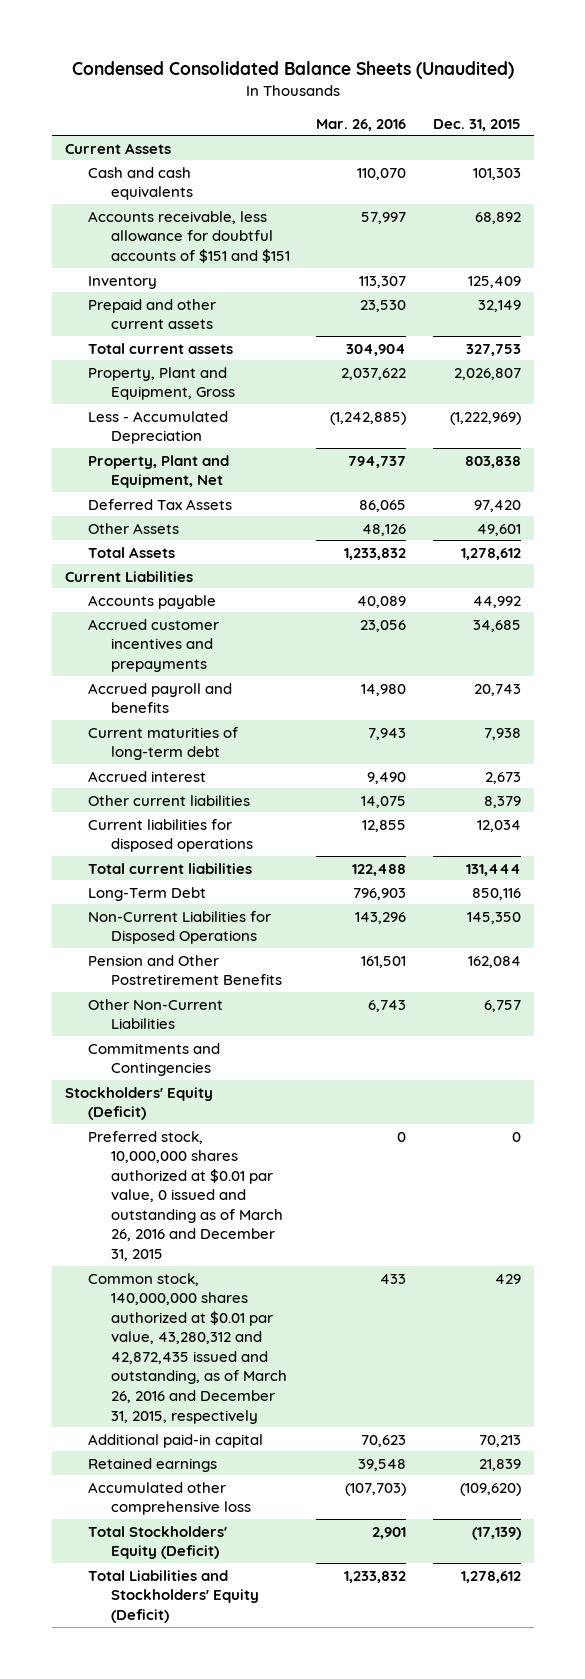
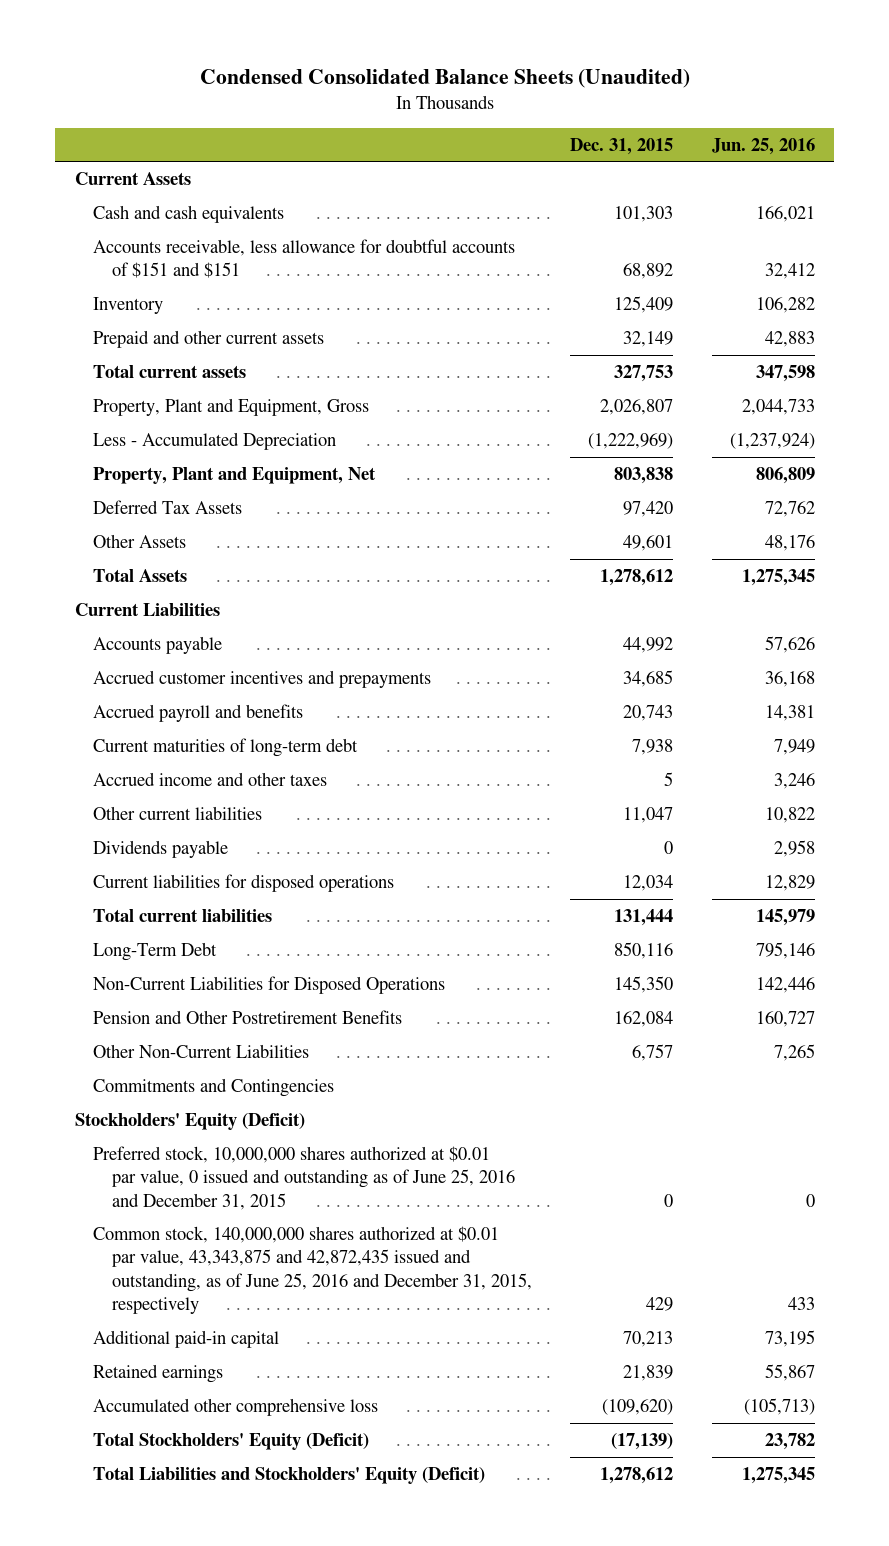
- | Mar. 26, 2016 | Dec. 31, 2015
+ | Dec. 31, 2015 | Jun. 25, 2016
- Accrued interest | 9,490 | 2,673
- Other current liabilities | 14,075 | 8,379
+ Accrued income and other taxes | 5 | 3,246
+ Other current liabilities | 11,047 | 10,822
+ Dividends payable | 0 | 2,958
- Preferred stock, 10,000,000 shares authorized at $0.01 par value, 0 issued and outstanding as of March 26, 2016 and December 31, 2015 | 0 | 0
- Common stock, 140,000,000 shares authorized at $0.01 par value, 43,280,312 and 42,872,435 issued and outstanding, as of March 26, 2016 and December 31, 2015, respectively | 433 | 429
+ Preferred stock, 10,000,000 shares authorized at $0.01 par value, 0 issued and outstanding as of June 25, 2016 and December 31, 2015 | 0 | 0
+ Common stock, 140,000,000 shares authorized at $0.01 par value, 43,343,875 and 42,872,435 issued and outstanding, as of June 25, 2016 and December 31, 2015, respectively | 429 | 433

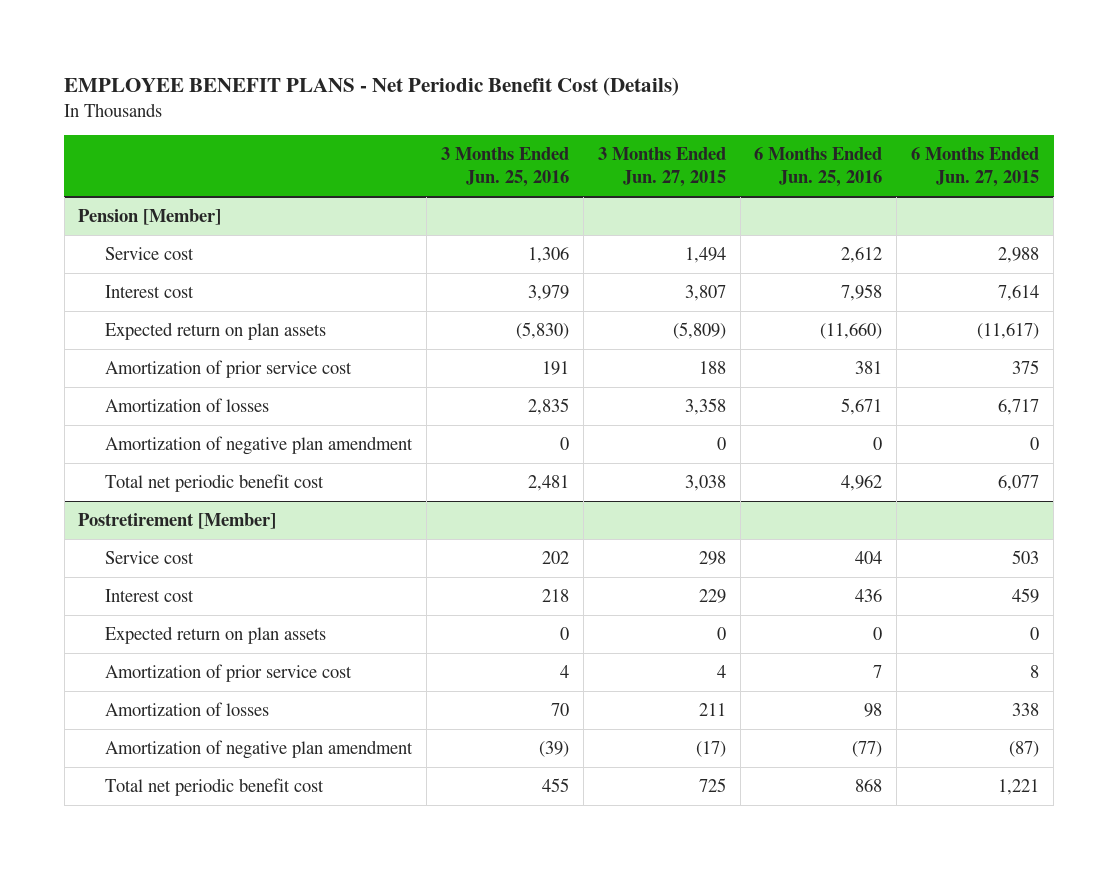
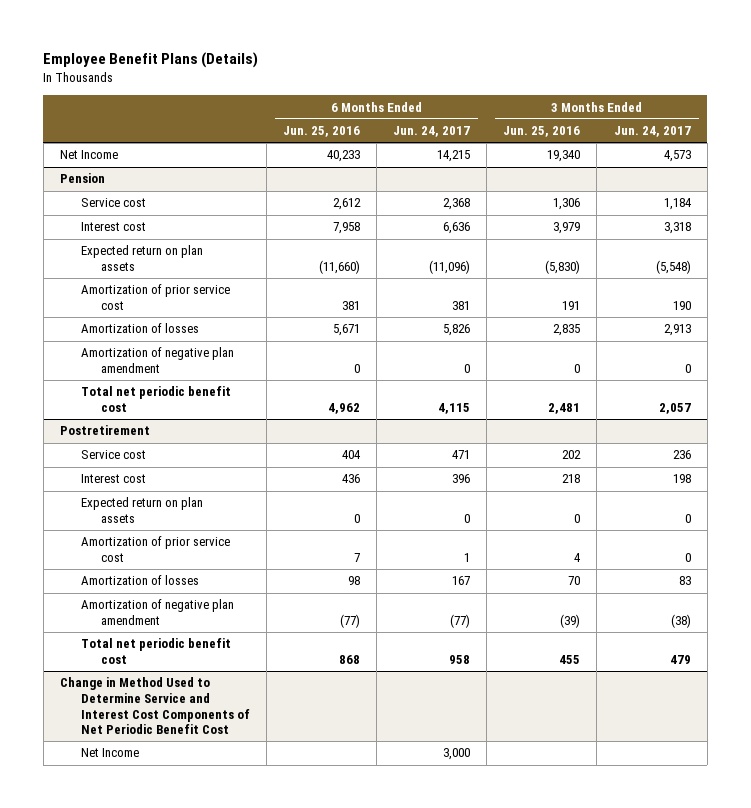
- EMPLOYEE BENEFIT PLANS - Net Periodic Benefit Cost (Details)
+ Employee Benefit Plans (Details)
- | 3 Months Ended Jun. 25, 2016 | 3 Months Ended Jun. 27, 2015 | 6 Months Ended Jun. 25, 2016 | 6 Months Ended Jun. 27, 2015
+ | 6 Months Ended Jun. 25, 2016 | 6 Months Ended Jun. 24, 2017 | 3 Months Ended Jun. 25, 2016 | 3 Months Ended Jun. 24, 2017
- Pension [Member]
+ Net Income | 40,233 | 14,215 | 19,340 | 4,573
+ Pension
- Postretirement [Member]
+ Postretirement
+ Change in Method Used to Determine Service and Interest Cost Components of Net Periodic Benefit Cost
+ Net Income | | 3,000 | |

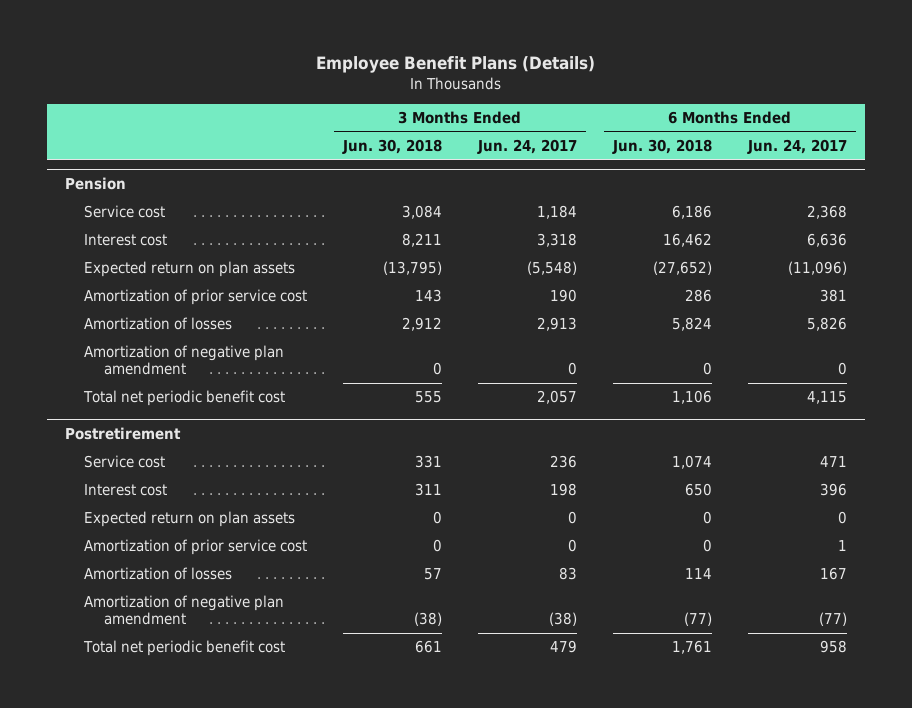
- | 6 Months Ended Jun. 25, 2016 | 6 Months Ended Jun. 24, 2017 | 3 Months Ended Jun. 25, 2016 | 3 Months Ended Jun. 24, 2017
+ | 3 Months Ended Jun. 30, 2018 | 3 Months Ended Jun. 24, 2017 | 6 Months Ended Jun. 30, 2018 | 6 Months Ended Jun. 24, 2017
- Net Income | 40,233 | 14,215 | 19,340 | 4,573
- Change in Method Used to Determine Service and Interest Cost Components of Net Periodic Benefit Cost
- Net Income | | 3,000 | |

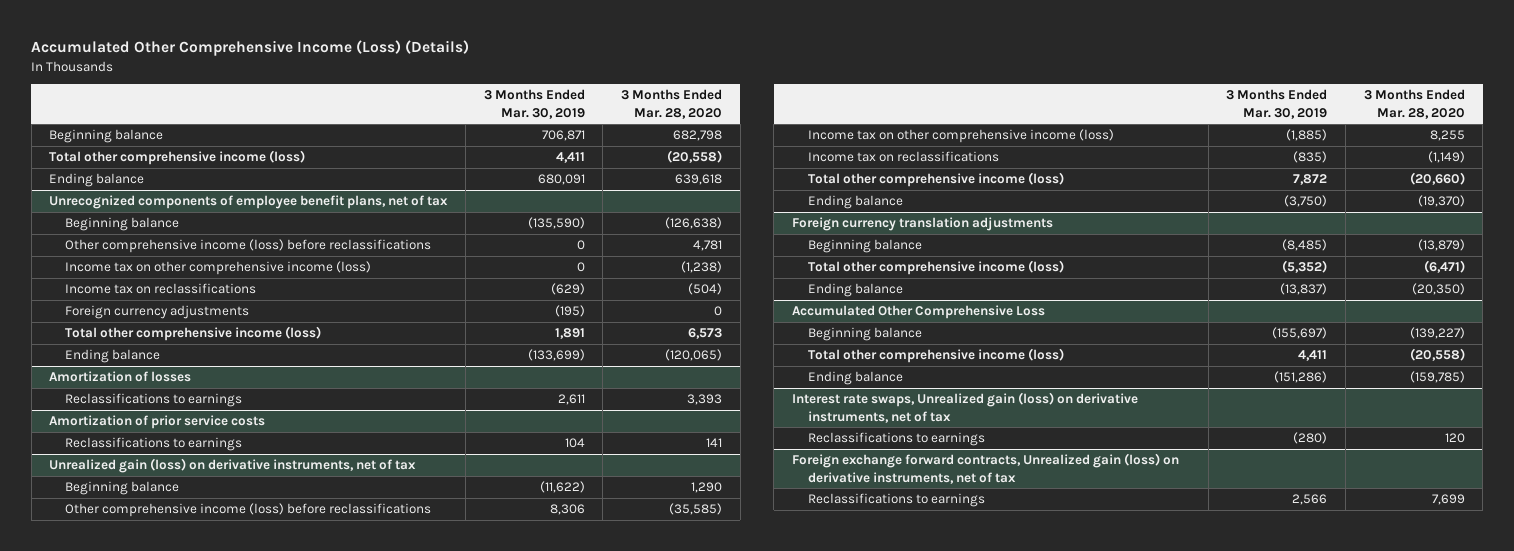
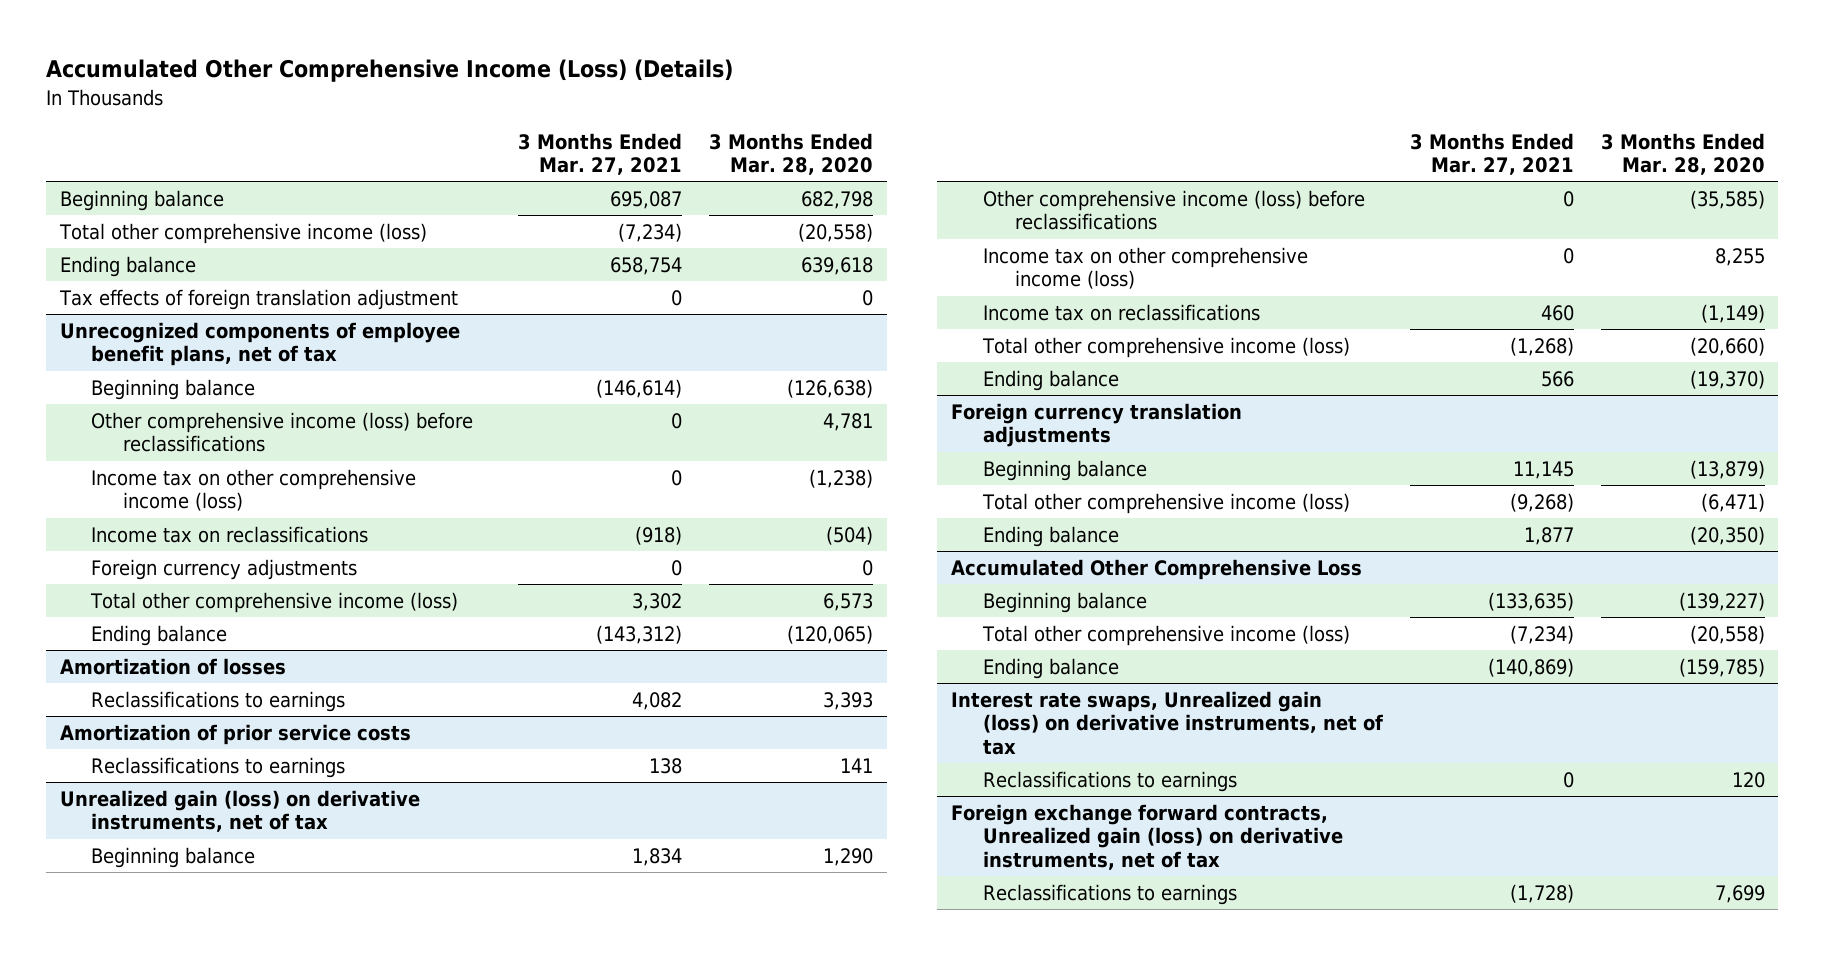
- | 3 Months Ended Mar. 30, 2019 | 3 Months Ended Mar. 28, 2020
+ | 3 Months Ended Mar. 27, 2021 | 3 Months Ended Mar. 28, 2020
+ Tax effects of foreign translation adjustment | 0 | 0

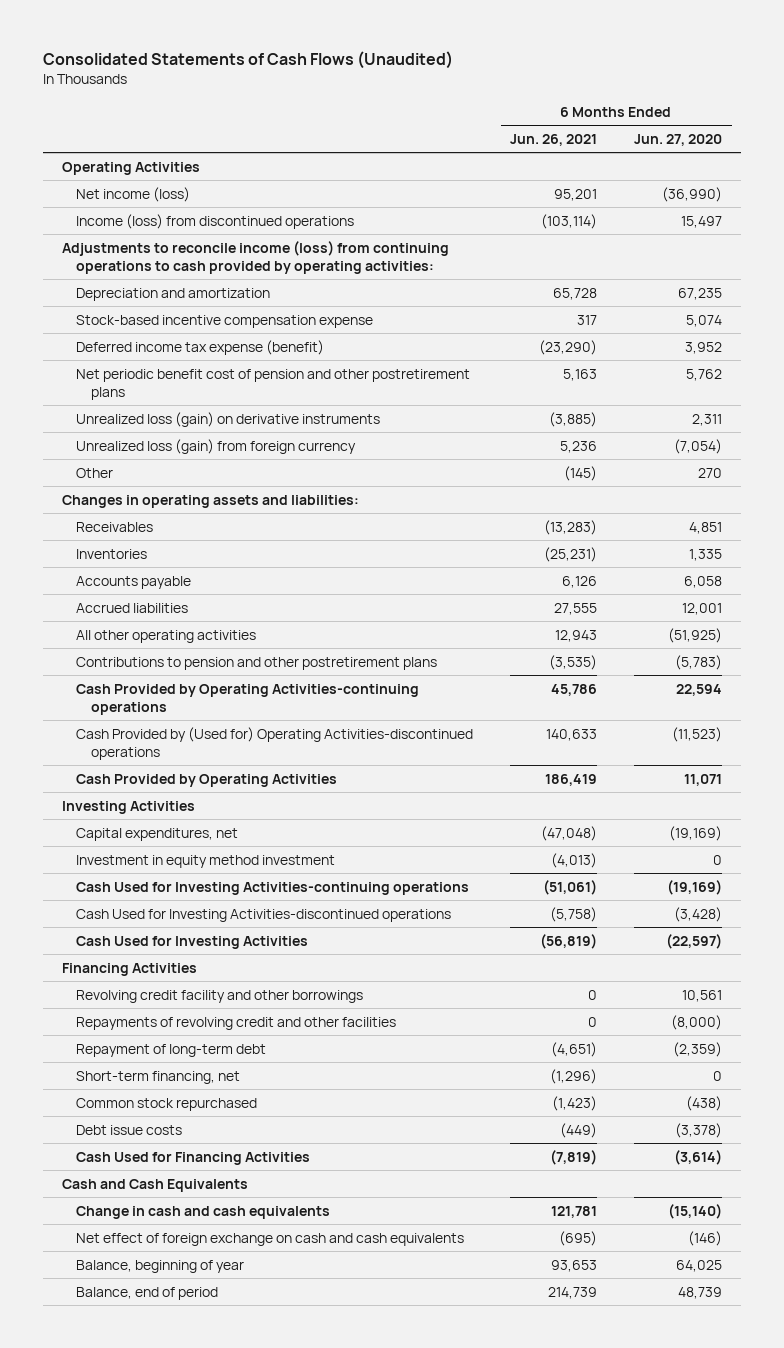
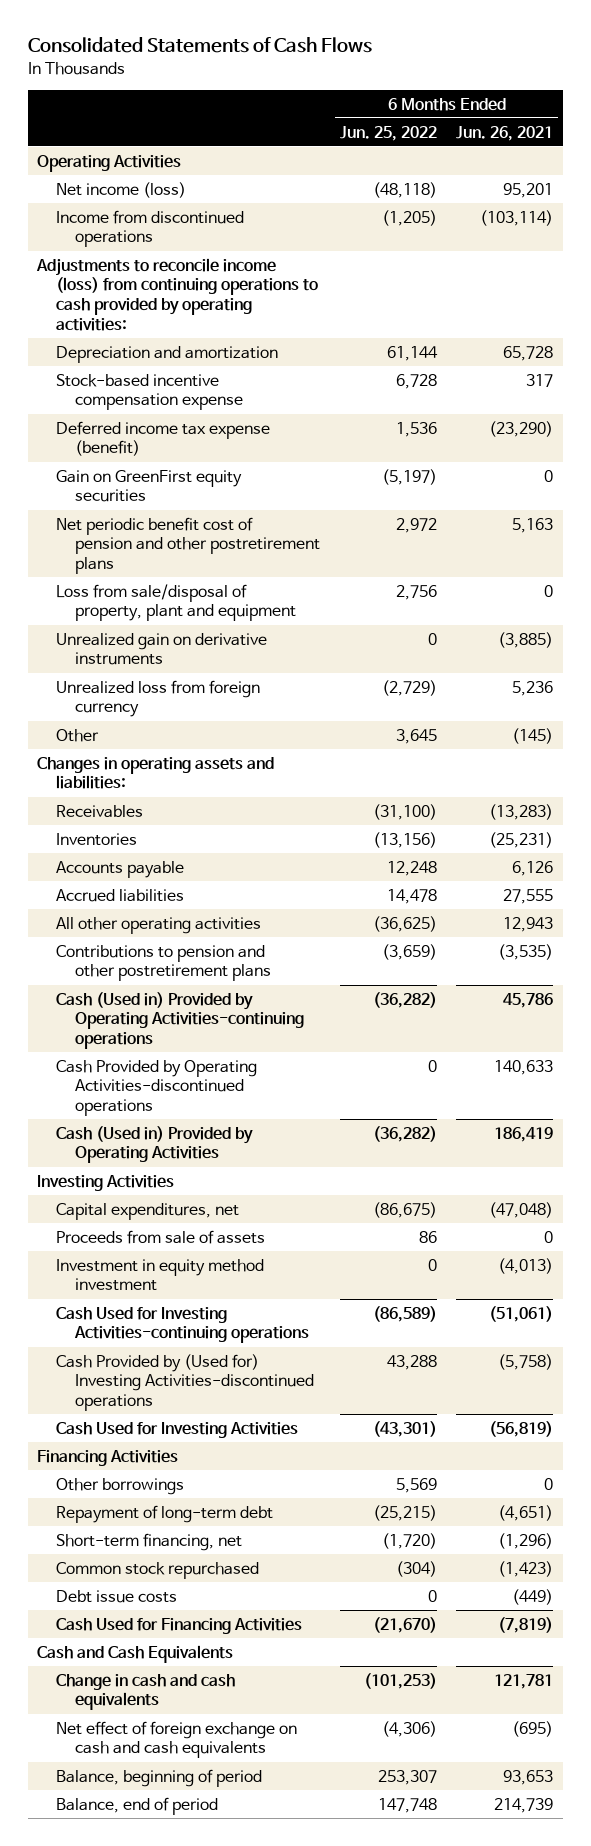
- Consolidated Statements of Cash Flows (Unaudited)
+ Consolidated Statements of Cash Flows
- | 6 Months Ended Jun. 26, 2021 | 6 Months Ended Jun. 27, 2020
+ | 6 Months Ended Jun. 25, 2022 | 6 Months Ended Jun. 26, 2021
- Income (loss) from discontinued operations | (103,114) | 15,497
+ Income from discontinued operations | (1,205) | (103,114)
+ Gain on GreenFirst equity securities | (5,197) | 0
- Unrealized loss (gain) on derivative instruments | (3,885) | 2,311
- Unrealized loss (gain) from foreign currency | 5,236 | (7,054)
+ Loss from sale/disposal of property, plant and equipment | 2,756 | 0
+ Unrealized gain on derivative instruments | 0 | (3,885)
+ Unrealized loss from foreign currency | (2,729) | 5,236
- Cash Provided by Operating Activities-continuing operations | 45,786 | 22,594
- Cash Provided by (Used for) Operating Activities-discontinued operations | 140,633 | (11,523)
- Cash Provided by Operating Activities | 186,419 | 11,071
+ Cash (Used in) Provided by Operating Activities-continuing operations | (36,282) | 45,786
+ Cash Provided by Operating Activities-discontinued operations | 0 | 140,633
+ Cash (Used in) Provided by Operating Activities | (36,282) | 186,419
+ Proceeds from sale of assets | 86 | 0
- Cash Used for Investing Activities-discontinued operations | (5,758) | (3,428)
+ Cash Provided by (Used for) Investing Activities-discontinued operations | 43,288 | (5,758)
- Revolving credit facility and other borrowings | 0 | 10,561
- Repayments of revolving credit and other facilities | 0 | (8,000)
+ Other borrowings | 5,569 | 0
- Balance, beginning of year | 93,653 | 64,025
+ Balance, beginning of period | 253,307 | 93,653

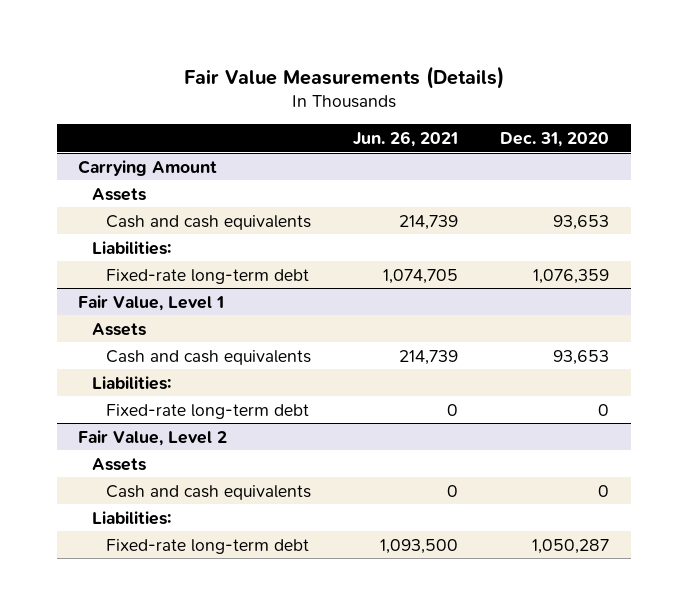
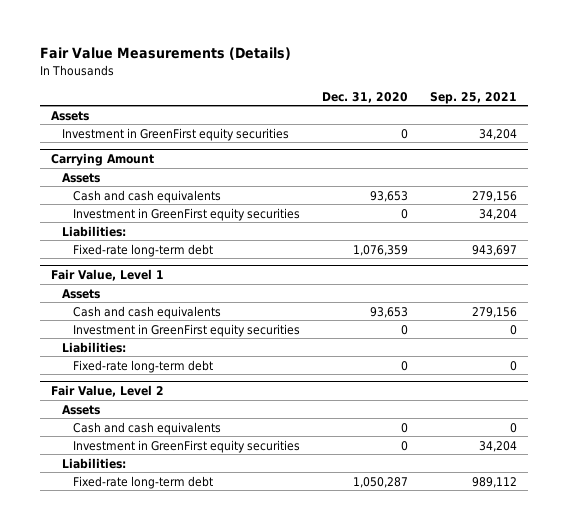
- | Jun. 26, 2021 | Dec. 31, 2020
+ | Dec. 31, 2020 | Sep. 25, 2021
+ Assets
+ Investment in GreenFirst equity securities | 0 | 34,204
@ Carrying Amount
+ Investment in GreenFirst equity securities | 0 | 34,204
@ Fair Value, Level 1
+ Investment in GreenFirst equity securities | 0 | 0
@ Fair Value, Level 2
+ Investment in GreenFirst equity securities | 0 | 34,204

